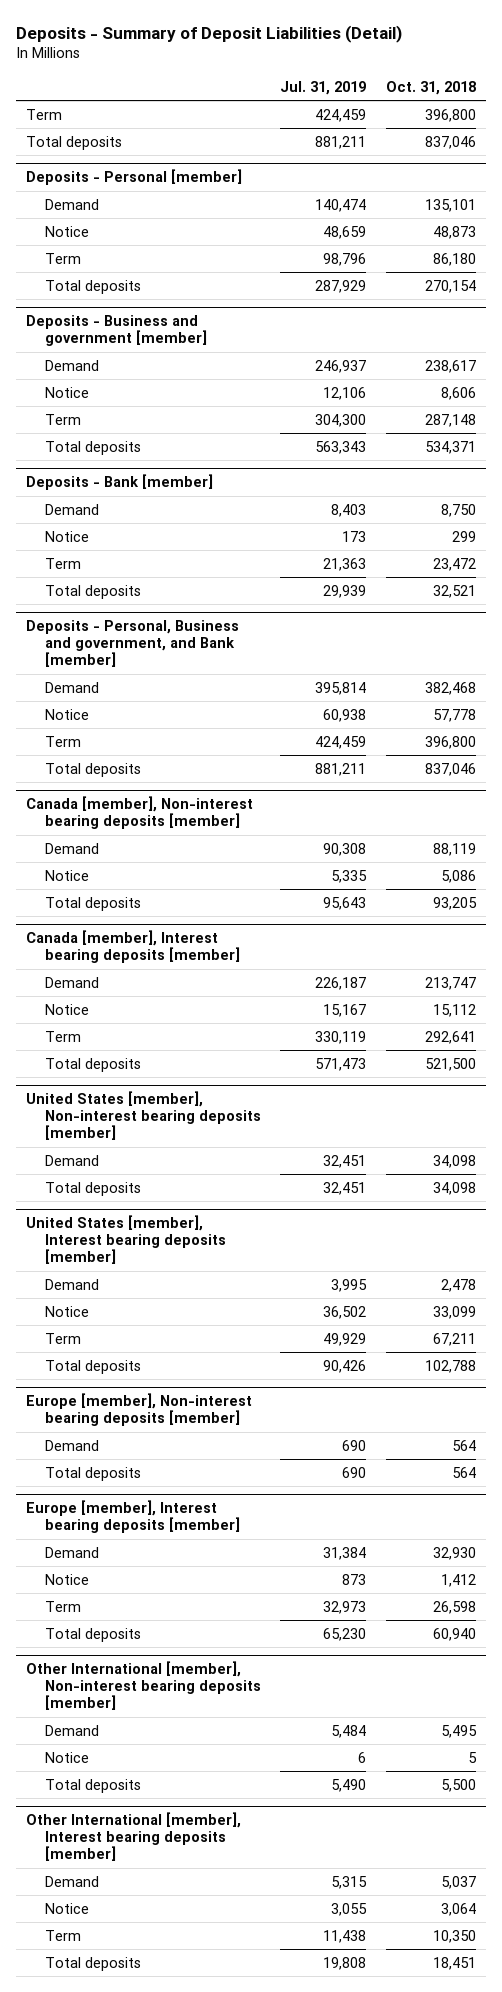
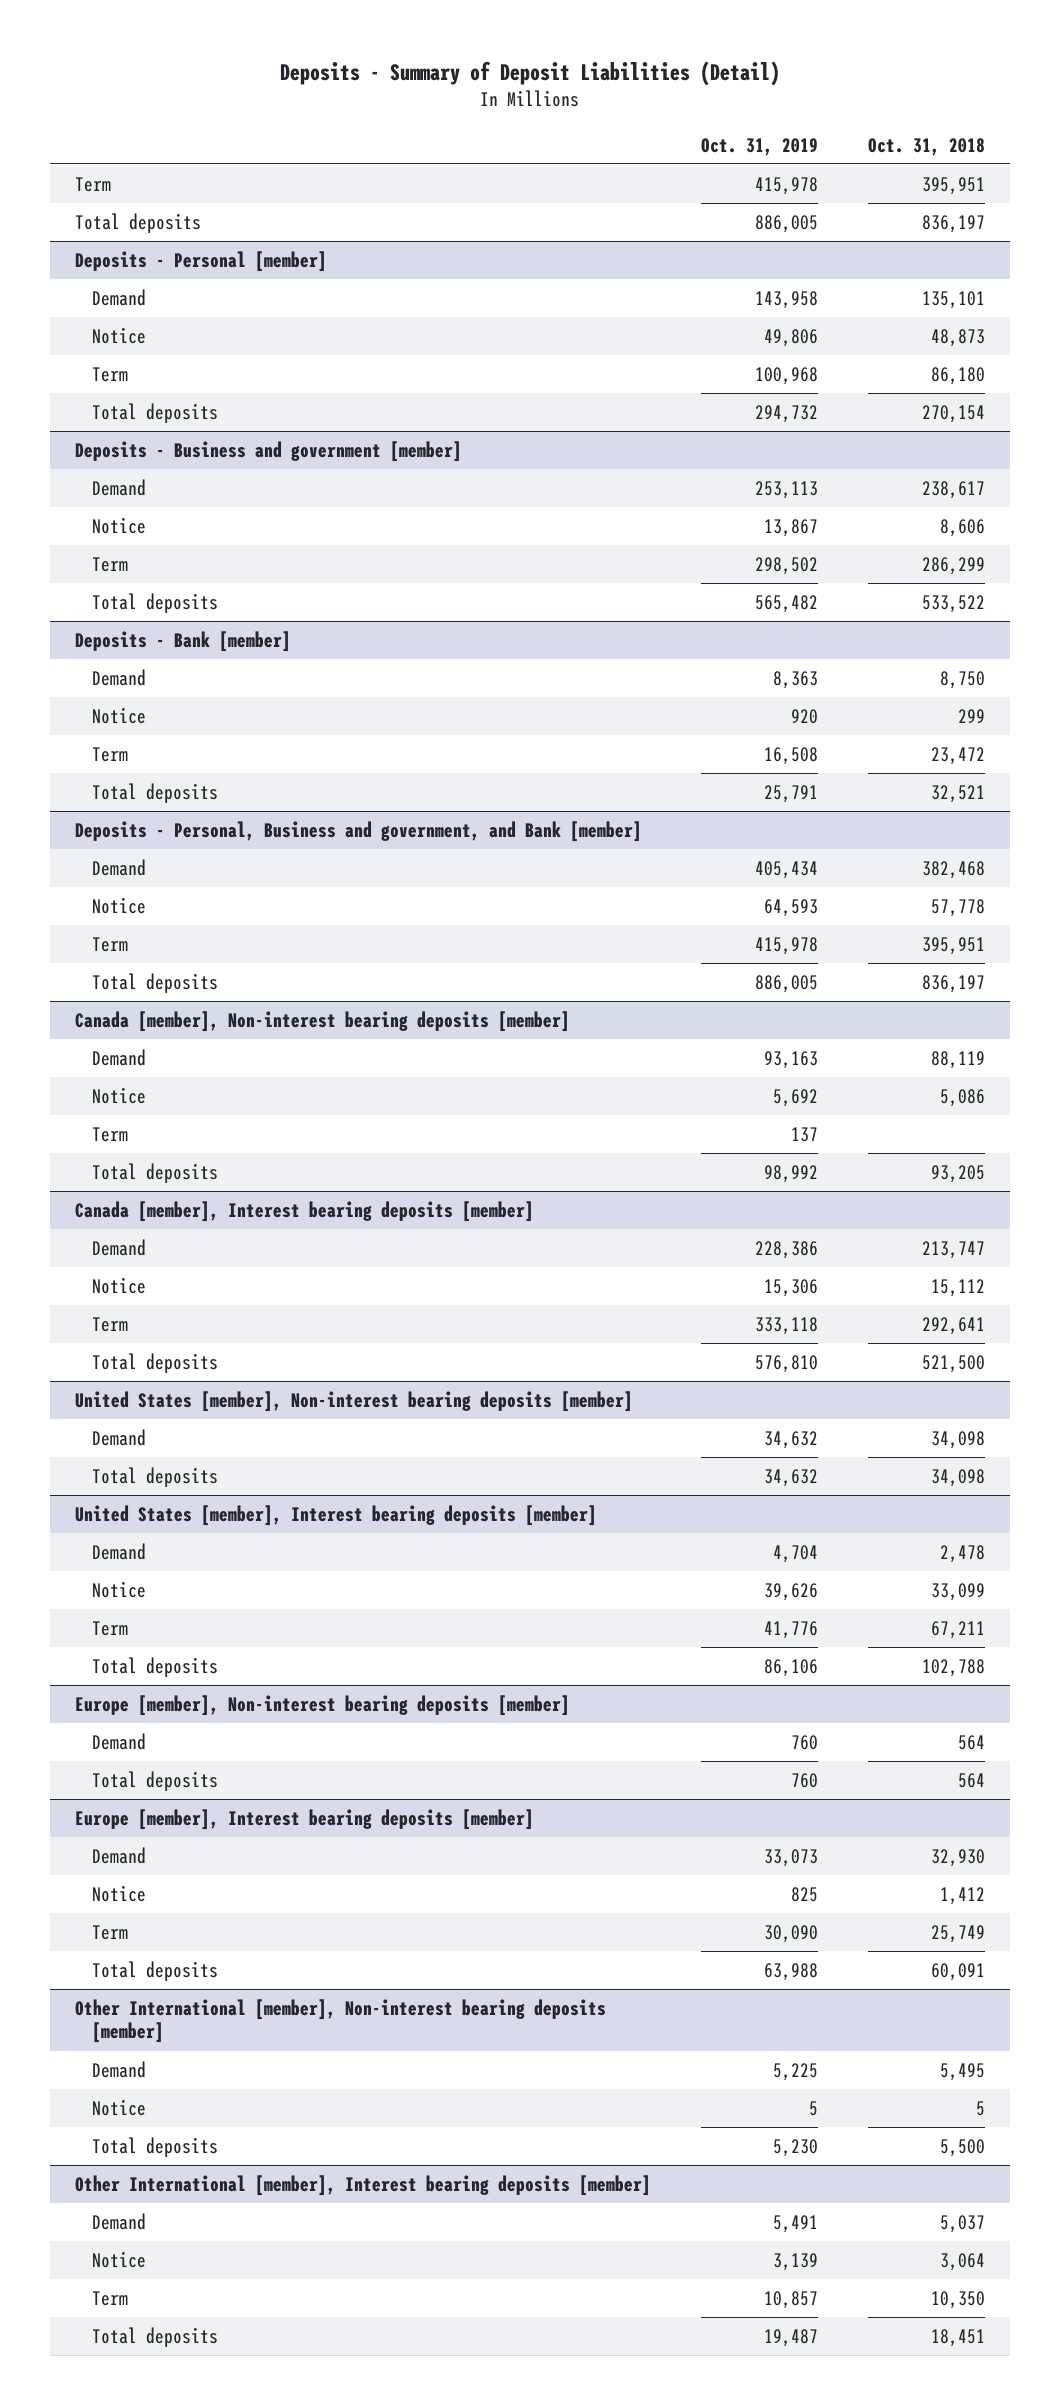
- | Jul. 31, 2019 | Oct. 31, 2018
+ | Oct. 31, 2019 | Oct. 31, 2018
- Term | 424,459 | 396,800
- Total deposits | 881,211 | 837,046
+ Term | 415,978 | 395,951
+ Total deposits | 886,005 | 836,197
@ Deposits - Business and government [member]
- Term | 304,300 | 287,148
- Total deposits | 563,343 | 534,371
+ Term | 298,502 | 286,299
+ Total deposits | 565,482 | 533,522
@ Deposits - Personal, Business and government, and Bank [member]
- Term | 424,459 | 396,800
- Total deposits | 881,211 | 837,046
+ Term | 415,978 | 395,951
+ Total deposits | 886,005 | 836,197
@ Canada [member], Non-interest bearing deposits [member]
+ Term | 137 |
@ Europe [member], Interest bearing deposits [member]
- Term | 32,973 | 26,598
- Total deposits | 65,230 | 60,940
+ Term | 30,090 | 25,749
+ Total deposits | 63,988 | 60,091

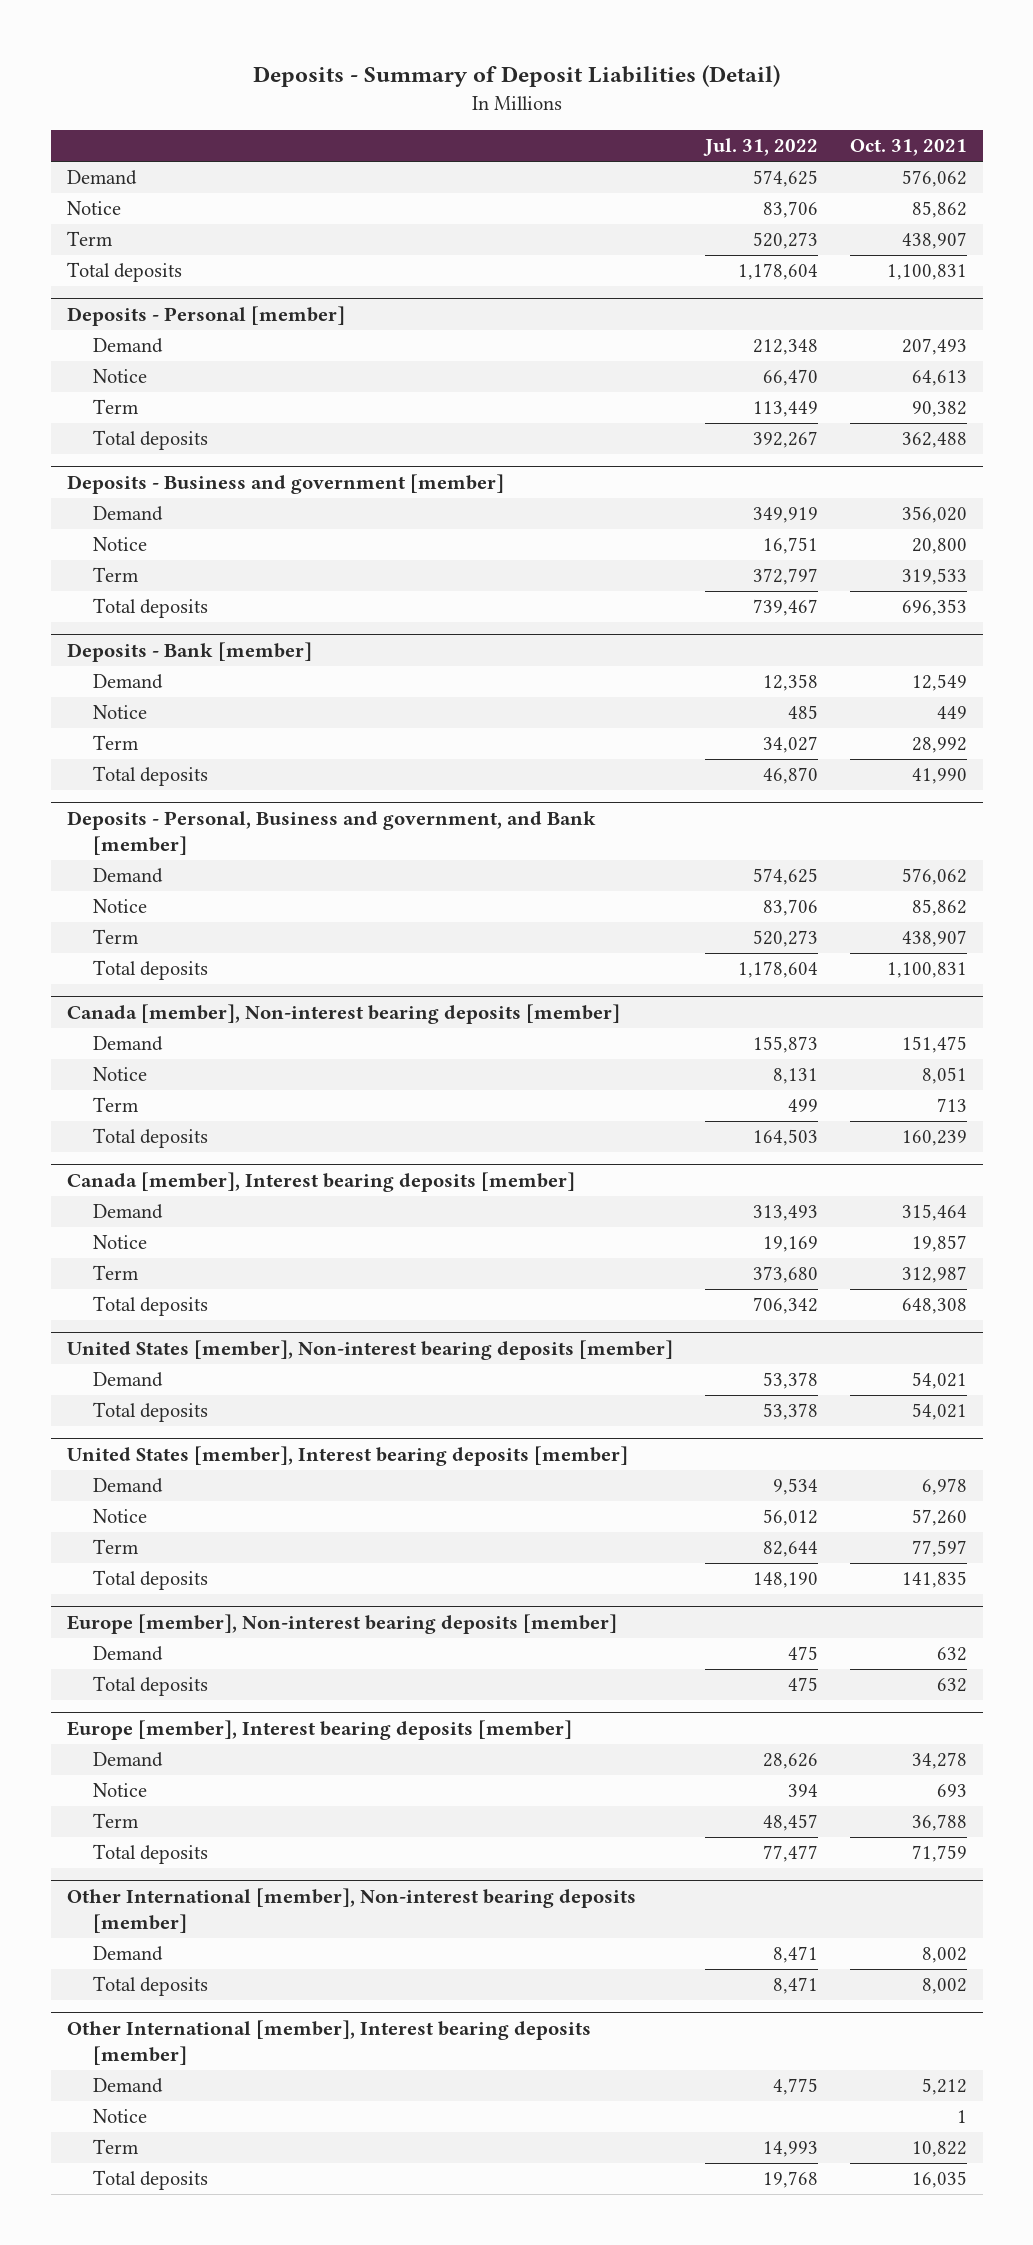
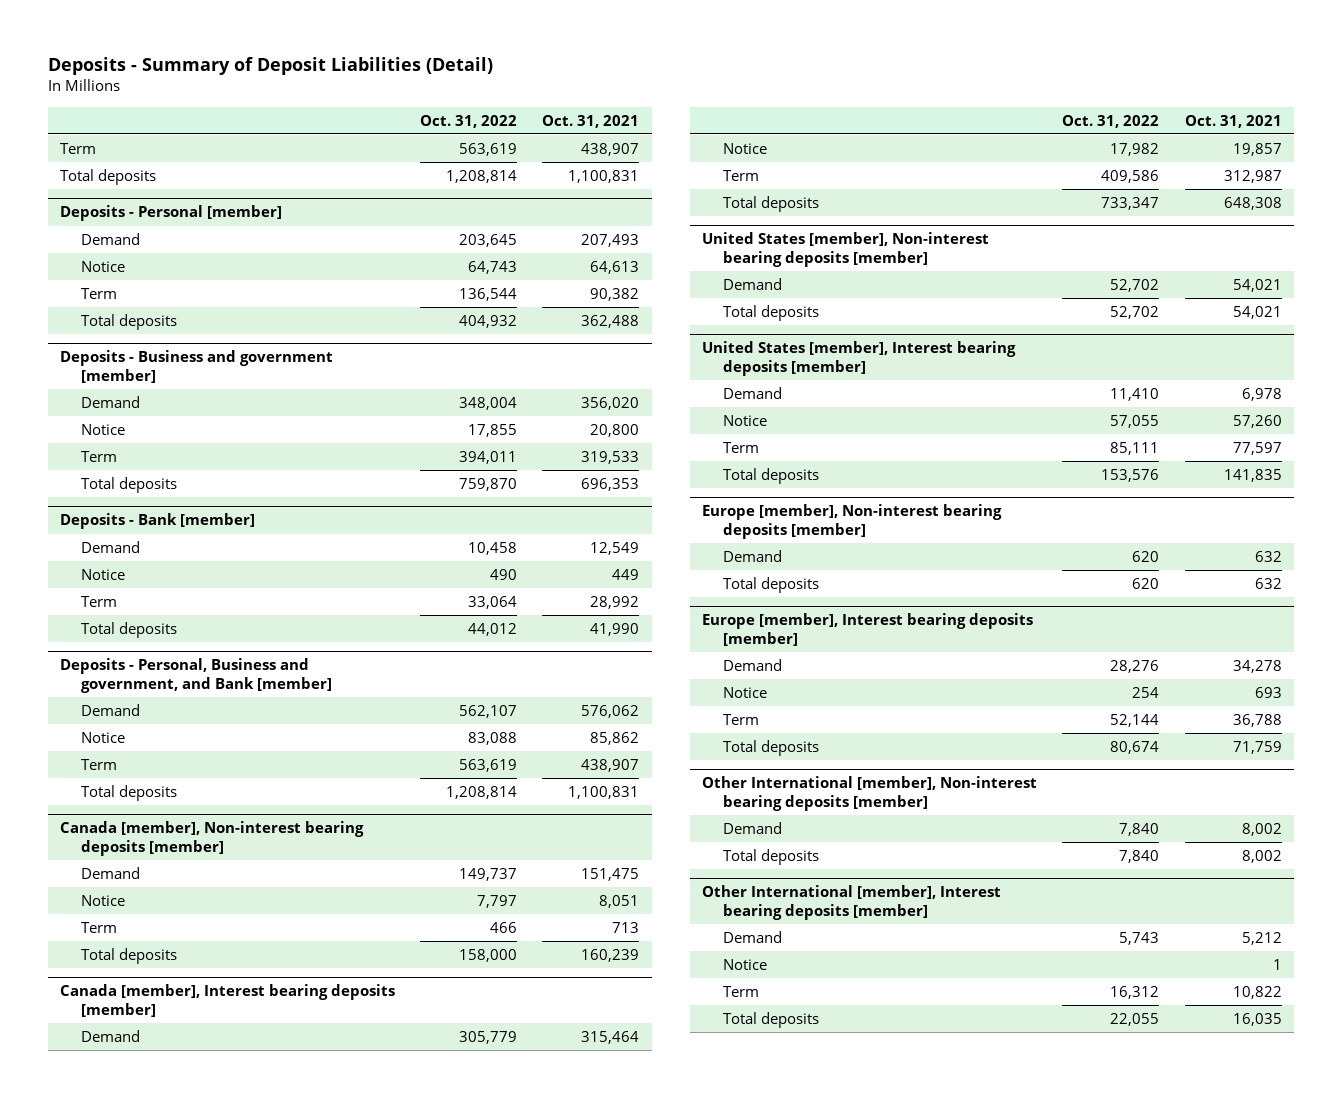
- | Jul. 31, 2022 | Oct. 31, 2021
+ | Oct. 31, 2022 | Oct. 31, 2021
- Demand | 574,625 | 576,062
- Notice | 83,706 | 85,862

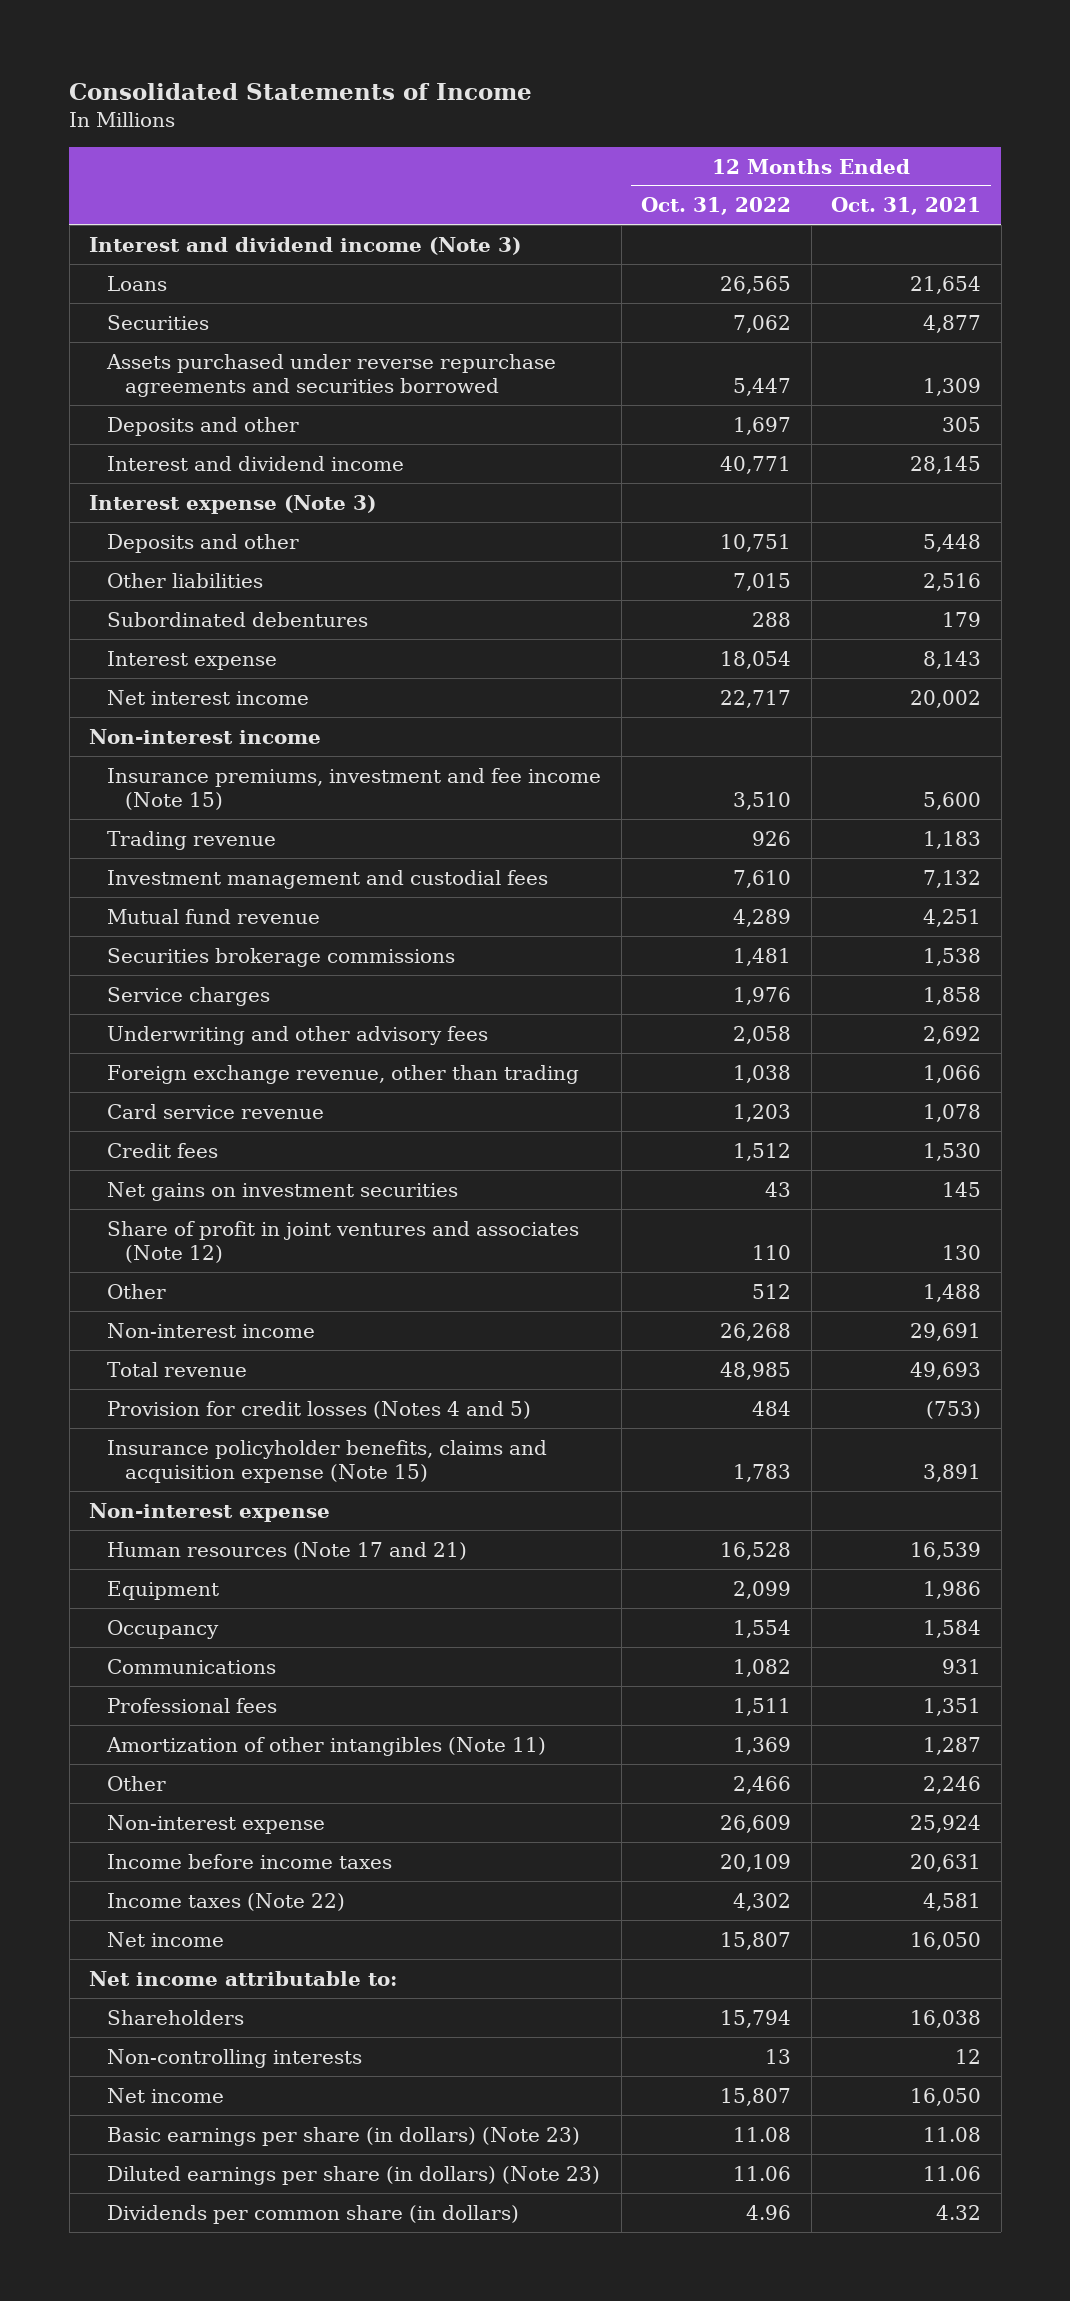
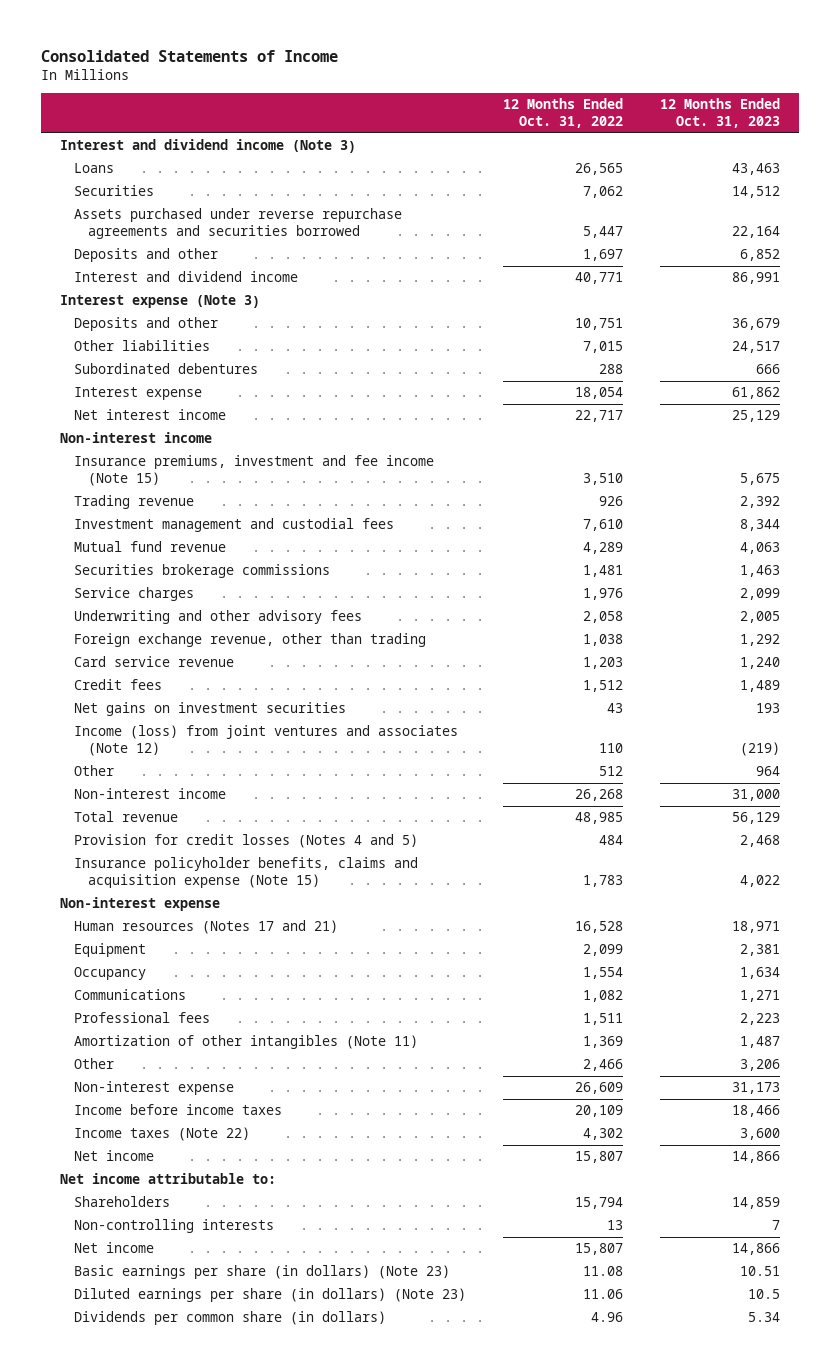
- | 12 Months Ended Oct. 31, 2022 | 12 Months Ended Oct. 31, 2021
+ | 12 Months Ended Oct. 31, 2022 | 12 Months Ended Oct. 31, 2023
- Share of profit in joint ventures and associates (Note 12) | 110 | 130
+ Income (loss) from joint ventures and associates (Note 12) | 110 | (219)
- Human resources (Note 17 and 21) | 16,528 | 16,539
+ Human resources (Notes 17 and 21) | 16,528 | 18,971

